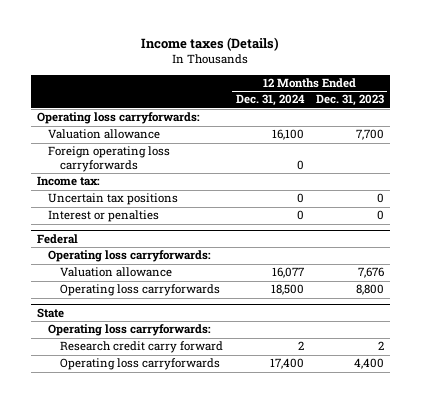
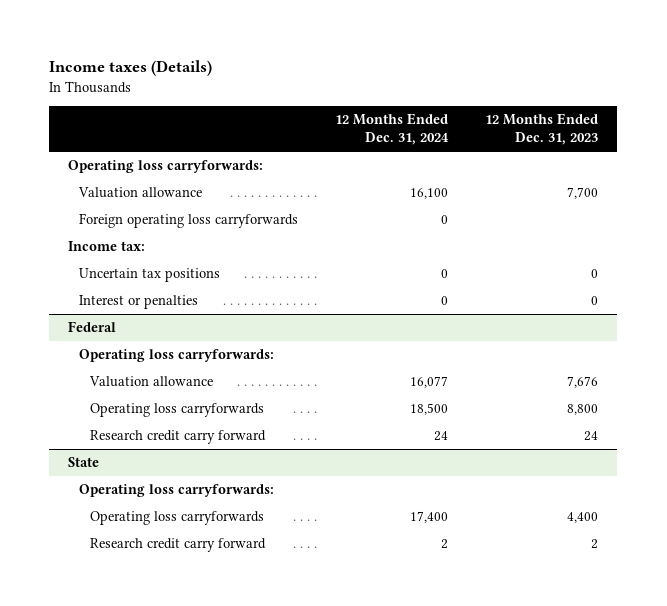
@ Federal
+ Research credit carry forward | 24 | 24
@ State
moved down: Research credit carry forward | 2 | 2

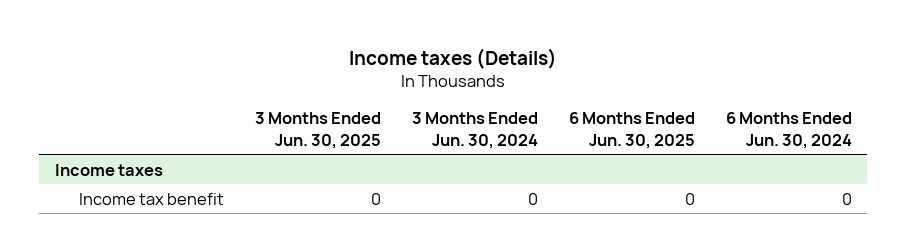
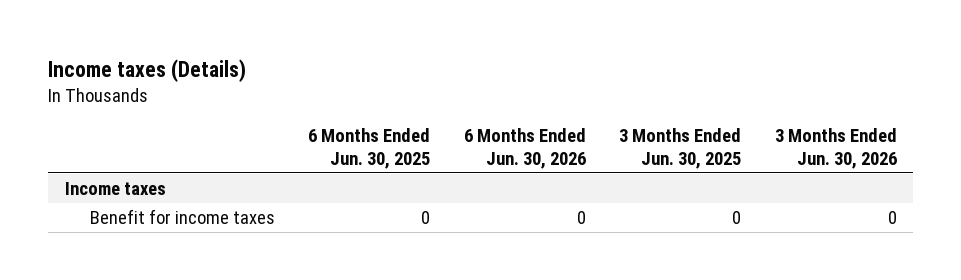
- | 3 Months Ended Jun. 30, 2025 | 3 Months Ended Jun. 30, 2024 | 6 Months Ended Jun. 30, 2025 | 6 Months Ended Jun. 30, 2024
+ | 6 Months Ended Jun. 30, 2025 | 6 Months Ended Jun. 30, 2026 | 3 Months Ended Jun. 30, 2025 | 3 Months Ended Jun. 30, 2026
- Income tax benefit | 0 | 0 | 0 | 0
+ Benefit for income taxes | 0 | 0 | 0 | 0

